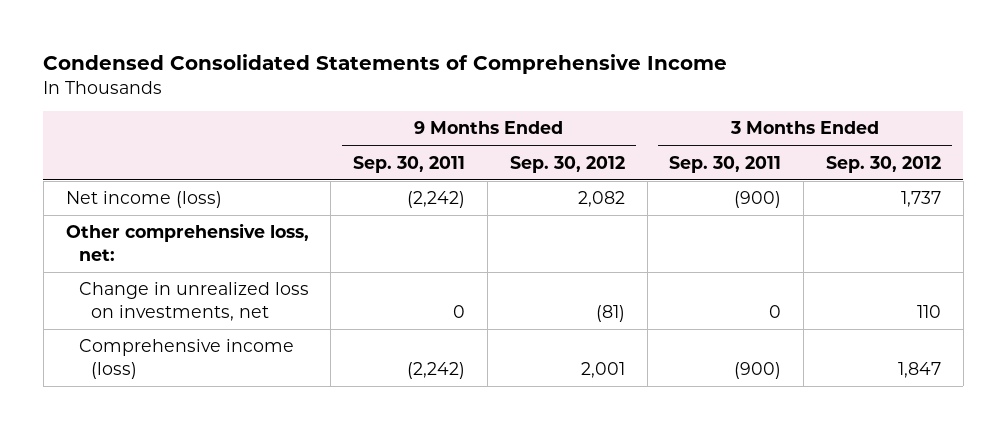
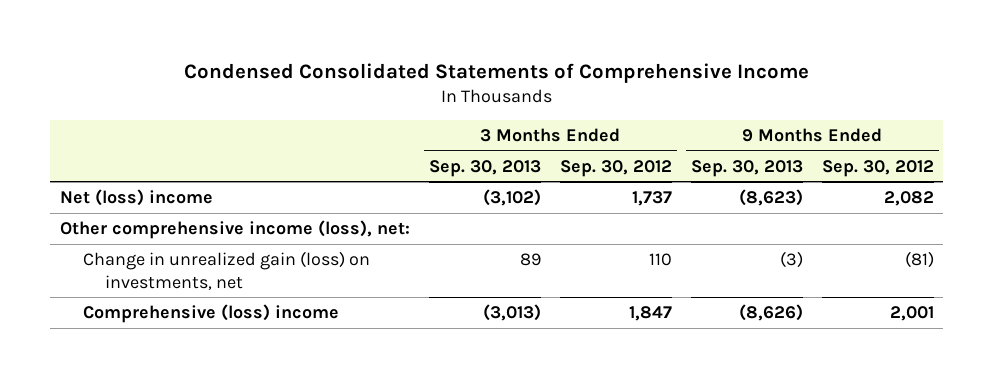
- | 9 Months Ended Sep. 30, 2011 | 9 Months Ended Sep. 30, 2012 | 3 Months Ended Sep. 30, 2011 | 3 Months Ended Sep. 30, 2012
+ | 3 Months Ended Sep. 30, 2013 | 3 Months Ended Sep. 30, 2012 | 9 Months Ended Sep. 30, 2013 | 9 Months Ended Sep. 30, 2012
- Net income (loss) | (2,242) | 2,082 | (900) | 1,737
- Other comprehensive loss, net:
- Change in unrealized loss on investments, net | 0 | (81) | 0 | 110
- Comprehensive income (loss) | (2,242) | 2,001 | (900) | 1,847
+ Net (loss) income | (3,102) | 1,737 | (8,623) | 2,082
+ Other comprehensive income (loss), net:
+ Change in unrealized gain (loss) on investments, net | 89 | 110 | (3) | (81)
+ Comprehensive (loss) income | (3,013) | 1,847 | (8,626) | 2,001

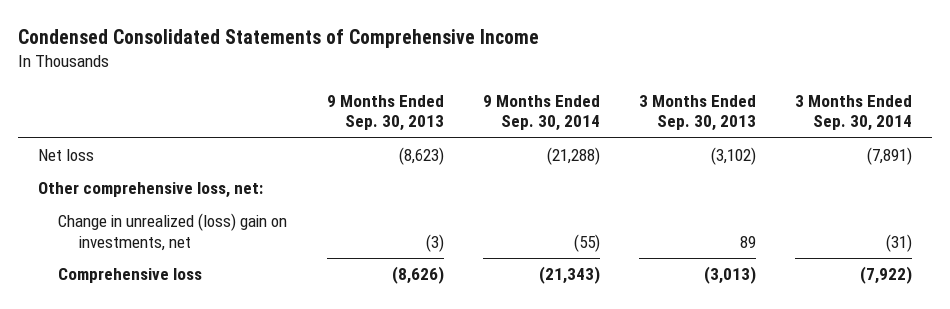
- | 3 Months Ended Sep. 30, 2013 | 3 Months Ended Sep. 30, 2012 | 9 Months Ended Sep. 30, 2013 | 9 Months Ended Sep. 30, 2012
+ | 9 Months Ended Sep. 30, 2013 | 9 Months Ended Sep. 30, 2014 | 3 Months Ended Sep. 30, 2013 | 3 Months Ended Sep. 30, 2014
- Net (loss) income | (3,102) | 1,737 | (8,623) | 2,082
- Other comprehensive income (loss), net:
- Change in unrealized gain (loss) on investments, net | 89 | 110 | (3) | (81)
- Comprehensive (loss) income | (3,013) | 1,847 | (8,626) | 2,001
+ Net loss | (8,623) | (21,288) | (3,102) | (7,891)
+ Other comprehensive loss, net:
+ Change in unrealized (loss) gain on investments, net | (3) | (55) | 89 | (31)
+ Comprehensive loss | (8,626) | (21,343) | (3,013) | (7,922)

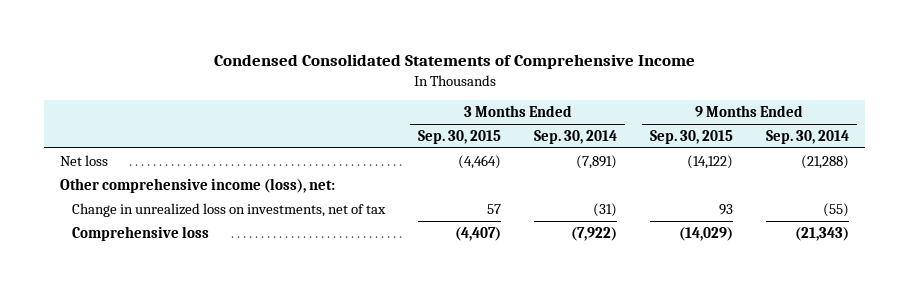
- | 9 Months Ended Sep. 30, 2013 | 9 Months Ended Sep. 30, 2014 | 3 Months Ended Sep. 30, 2013 | 3 Months Ended Sep. 30, 2014
+ | 3 Months Ended Sep. 30, 2015 | 3 Months Ended Sep. 30, 2014 | 9 Months Ended Sep. 30, 2015 | 9 Months Ended Sep. 30, 2014
- Other comprehensive loss, net:
- Change in unrealized (loss) gain on investments, net | (3) | (55) | 89 | (31)
+ Other comprehensive income (loss), net:
+ Change in unrealized loss on investments, net of tax | 57 | (31) | 93 | (55)

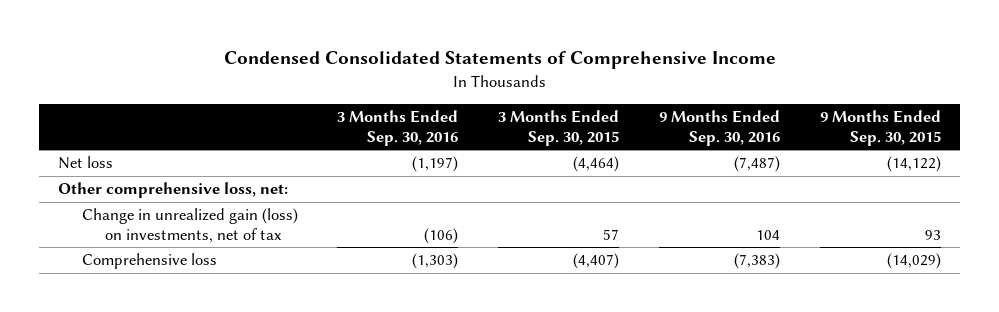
- | 3 Months Ended Sep. 30, 2015 | 3 Months Ended Sep. 30, 2014 | 9 Months Ended Sep. 30, 2015 | 9 Months Ended Sep. 30, 2014
+ | 3 Months Ended Sep. 30, 2016 | 3 Months Ended Sep. 30, 2015 | 9 Months Ended Sep. 30, 2016 | 9 Months Ended Sep. 30, 2015
- Other comprehensive income (loss), net:
- Change in unrealized loss on investments, net of tax | 57 | (31) | 93 | (55)
+ Other comprehensive loss, net:
+ Change in unrealized gain (loss) on investments, net of tax | (106) | 57 | 104 | 93

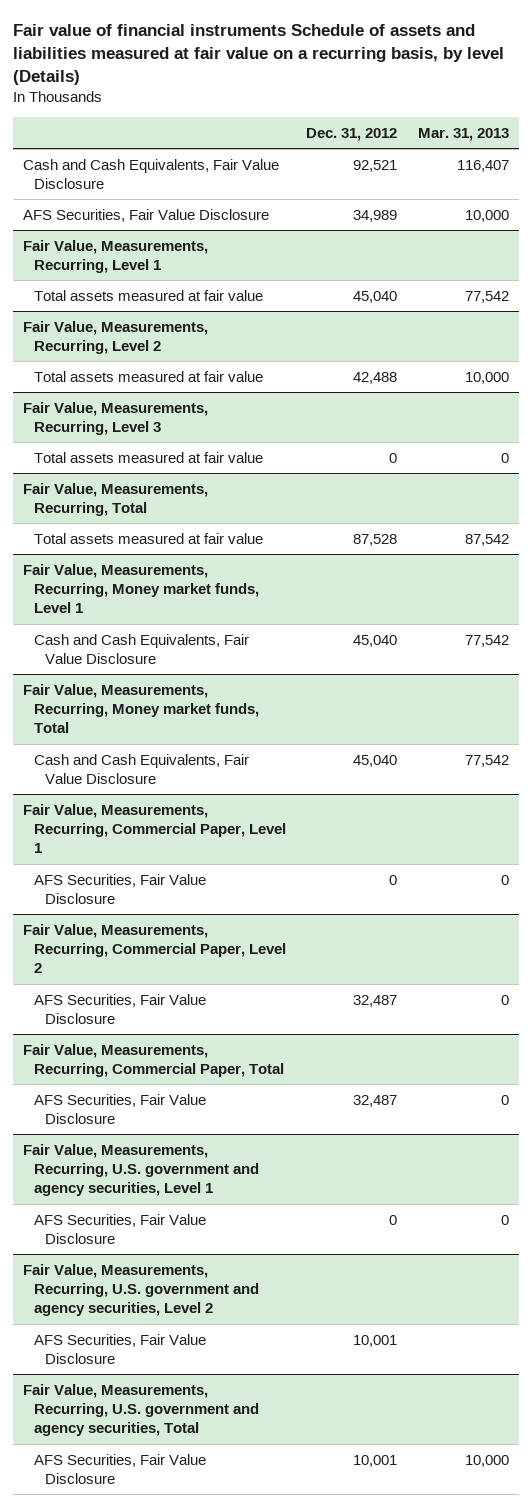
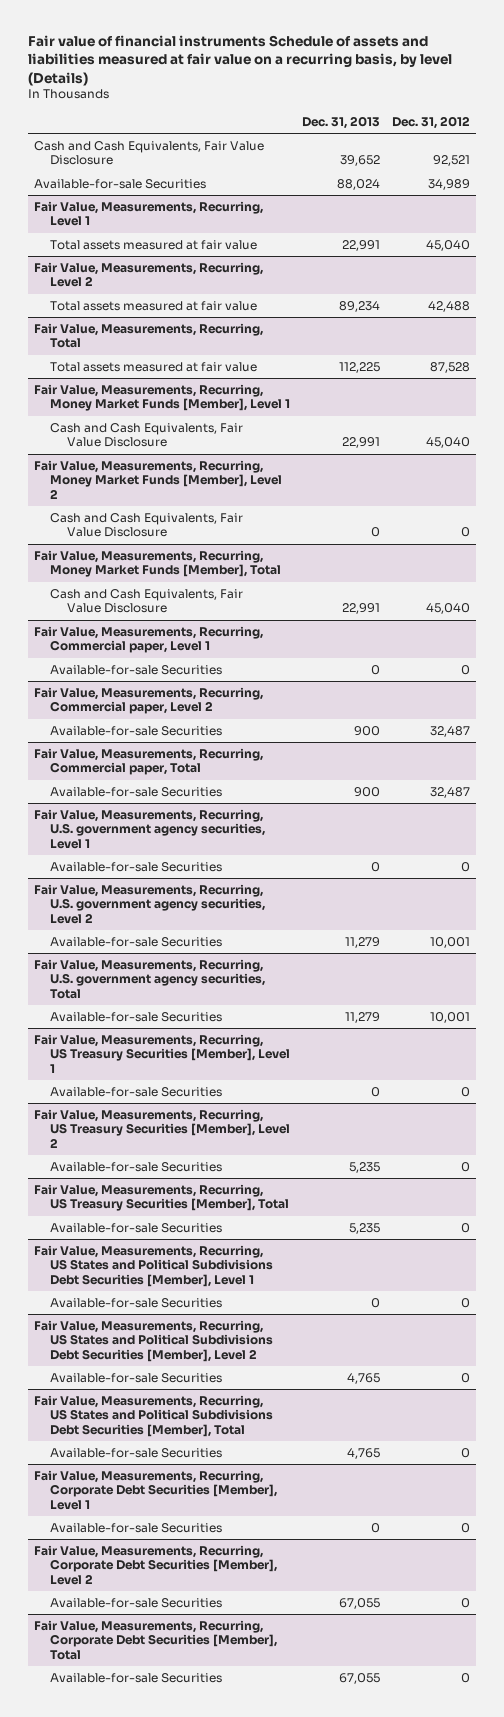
- | Dec. 31, 2012 | Mar. 31, 2013
+ | Dec. 31, 2013 | Dec. 31, 2012
- AFS Securities, Fair Value Disclosure | 34,989 | 10,000
+ Available-for-sale Securities | 88,024 | 34,989
- Fair Value, Measurements, Recurring, Level 3
- Total assets measured at fair value | 0 | 0
- Fair Value, Measurements, Recurring, Money market funds, Level 1
+ Fair Value, Measurements, Recurring, Money Market Funds [Member], Level 1
- Fair Value, Measurements, Recurring, Money market funds, Total
+ Fair Value, Measurements, Recurring, Money Market Funds [Member], Level 2
+ Cash and Cash Equivalents, Fair Value Disclosure | 0 | 0
+ Fair Value, Measurements, Recurring, Money Market Funds [Member], Total
- Fair Value, Measurements, Recurring, Commercial Paper, Level 1
- AFS Securities, Fair Value Disclosure | 0 | 0
- Fair Value, Measurements, Recurring, Commercial Paper, Level 2
- AFS Securities, Fair Value Disclosure | 32,487 | 0
- Fair Value, Measurements, Recurring, Commercial Paper, Total
- AFS Securities, Fair Value Disclosure | 32,487 | 0
- Fair Value, Measurements, Recurring, U.S. government and agency securities, Level 1
- AFS Securities, Fair Value Disclosure | 0 | 0
- Fair Value, Measurements, Recurring, U.S. government and agency securities, Level 2
- AFS Securities, Fair Value Disclosure | 10,001 |
- Fair Value, Measurements, Recurring, U.S. government and agency securities, Total
- AFS Securities, Fair Value Disclosure | 10,001 | 10,000
+ Fair Value, Measurements, Recurring, Commercial paper, Level 1
+ Available-for-sale Securities | 0 | 0
+ Fair Value, Measurements, Recurring, Commercial paper, Level 2
+ Available-for-sale Securities | 900 | 32,487
+ Fair Value, Measurements, Recurring, Commercial paper, Total
+ Available-for-sale Securities | 900 | 32,487
+ Fair Value, Measurements, Recurring, U.S. government agency securities, Level 1
+ Available-for-sale Securities | 0 | 0
+ Fair Value, Measurements, Recurring, U.S. government agency securities, Level 2
+ Available-for-sale Securities | 11,279 | 10,001
+ Fair Value, Measurements, Recurring, U.S. government agency securities, Total
+ Available-for-sale Securities | 11,279 | 10,001
+ Fair Value, Measurements, Recurring, US Treasury Securities [Member], Level 1
+ Available-for-sale Securities | 0 | 0
+ Fair Value, Measurements, Recurring, US Treasury Securities [Member], Level 2
+ Available-for-sale Securities | 5,235 | 0
+ Fair Value, Measurements, Recurring, US Treasury Securities [Member], Total
+ Available-for-sale Securities | 5,235 | 0
+ Fair Value, Measurements, Recurring, US States and Political Subdivisions Debt Securities [Member], Level 1
+ Available-for-sale Securities | 0 | 0
+ Fair Value, Measurements, Recurring, US States and Political Subdivisions Debt Securities [Member], Level 2
+ Available-for-sale Securities | 4,765 | 0
+ Fair Value, Measurements, Recurring, US States and Political Subdivisions Debt Securities [Member], Total
+ Available-for-sale Securities | 4,765 | 0
+ Fair Value, Measurements, Recurring, Corporate Debt Securities [Member], Level 1
+ Available-for-sale Securities | 0 | 0
+ Fair Value, Measurements, Recurring, Corporate Debt Securities [Member], Level 2
+ Available-for-sale Securities | 67,055 | 0
+ Fair Value, Measurements, Recurring, Corporate Debt Securities [Member], Total
+ Available-for-sale Securities | 67,055 | 0

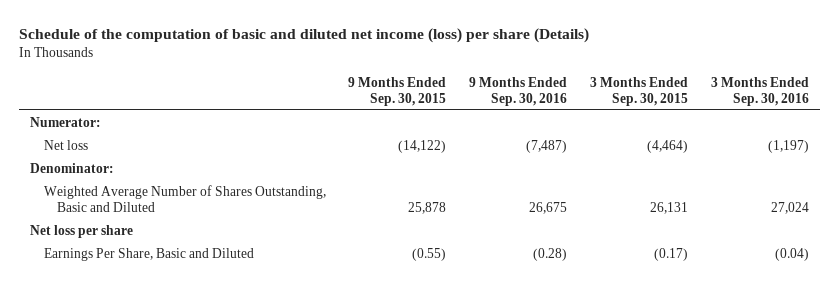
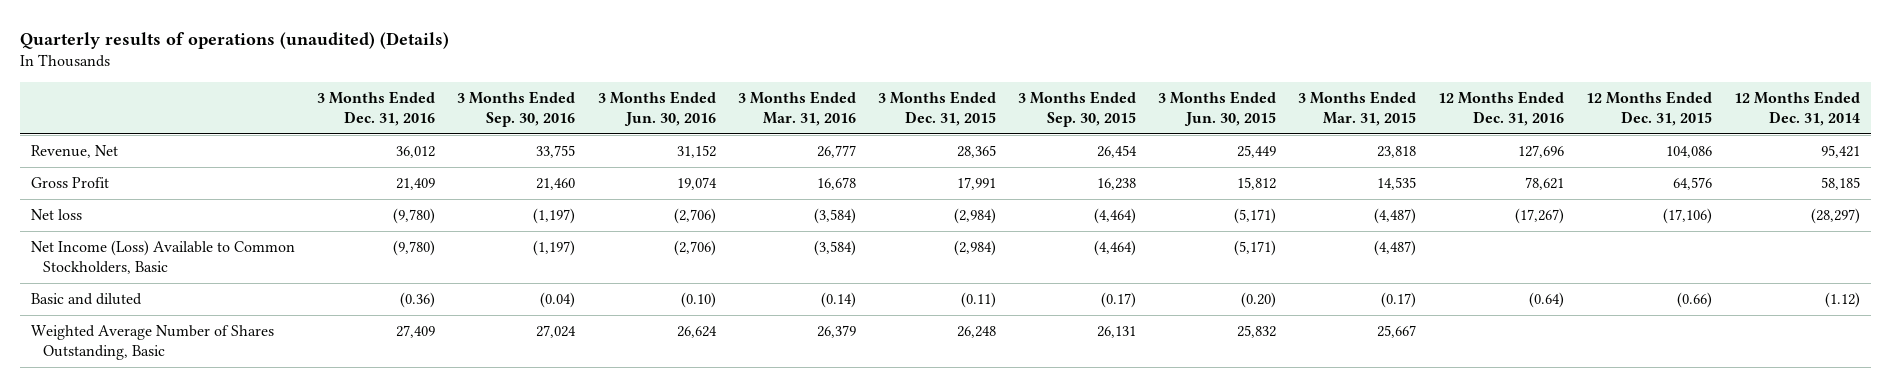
- Schedule of the computation of basic and diluted net income (loss) per share (Details)
+ Quarterly results of operations (unaudited) (Details)
- | 9 Months Ended Sep. 30, 2015 | 9 Months Ended Sep. 30, 2016 | 3 Months Ended Sep. 30, 2015 | 3 Months Ended Sep. 30, 2016
+ | 3 Months Ended Dec. 31, 2016 | 3 Months Ended Sep. 30, 2016 | 3 Months Ended Jun. 30, 2016 | 3 Months Ended Mar. 31, 2016 | 3 Months Ended Dec. 31, 2015 | 3 Months Ended Sep. 30, 2015 | 3 Months Ended Jun. 30, 2015 | 3 Months Ended Mar. 31, 2015 | 12 Months Ended Dec. 31, 2016 | 12 Months Ended Dec. 31, 2015 | 12 Months Ended Dec. 31, 2014
- Numerator:
+ Revenue, Net | 36,012 | 33,755 | 31,152 | 26,777 | 28,365 | 26,454 | 25,449 | 23,818 | 127,696 | 104,086 | 95,421
+ Gross Profit | 21,409 | 21,460 | 19,074 | 16,678 | 17,991 | 16,238 | 15,812 | 14,535 | 78,621 | 64,576 | 58,185
- Denominator:
- Weighted Average Number of Shares Outstanding, Basic and Diluted | 25,878 | 26,675 | 26,131 | 27,024
- Net loss per share
- Earnings Per Share, Basic and Diluted | (0.55) | (0.28) | (0.17) | (0.04)
+ Net Income (Loss) Available to Common Stockholders, Basic | (9,780) | (1,197) | (2,706) | (3,584) | (2,984) | (4,464) | (5,171) | (4,487) | | |
+ Basic and diluted | (0.36) | (0.04) | (0.10) | (0.14) | (0.11) | (0.17) | (0.20) | (0.17) | (0.64) | (0.66) | (1.12)
+ Weighted Average Number of Shares Outstanding, Basic | 27,409 | 27,024 | 26,624 | 26,379 | 26,248 | 26,131 | 25,832 | 25,667 | | |

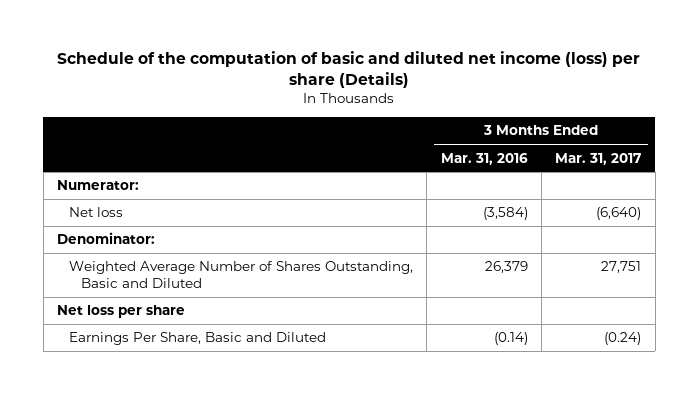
- Quarterly results of operations (unaudited) (Details)
+ Schedule of the computation of basic and diluted net income (loss) per share (Details)
- | 3 Months Ended Dec. 31, 2016 | 3 Months Ended Sep. 30, 2016 | 3 Months Ended Jun. 30, 2016 | 3 Months Ended Mar. 31, 2016 | 3 Months Ended Dec. 31, 2015 | 3 Months Ended Sep. 30, 2015 | 3 Months Ended Jun. 30, 2015 | 3 Months Ended Mar. 31, 2015 | 12 Months Ended Dec. 31, 2016 | 12 Months Ended Dec. 31, 2015 | 12 Months Ended Dec. 31, 2014
+ | 3 Months Ended Mar. 31, 2016 | 3 Months Ended Mar. 31, 2017
- Revenue, Net | 36,012 | 33,755 | 31,152 | 26,777 | 28,365 | 26,454 | 25,449 | 23,818 | 127,696 | 104,086 | 95,421
- Gross Profit | 21,409 | 21,460 | 19,074 | 16,678 | 17,991 | 16,238 | 15,812 | 14,535 | 78,621 | 64,576 | 58,185
+ Numerator:
- Net Income (Loss) Available to Common Stockholders, Basic | (9,780) | (1,197) | (2,706) | (3,584) | (2,984) | (4,464) | (5,171) | (4,487) | | |
- Basic and diluted | (0.36) | (0.04) | (0.10) | (0.14) | (0.11) | (0.17) | (0.20) | (0.17) | (0.64) | (0.66) | (1.12)
- Weighted Average Number of Shares Outstanding, Basic | 27,409 | 27,024 | 26,624 | 26,379 | 26,248 | 26,131 | 25,832 | 25,667 | | |
+ Denominator:
+ Weighted Average Number of Shares Outstanding, Basic and Diluted | 26,379 | 27,751
+ Net loss per share
+ Earnings Per Share, Basic and Diluted | (0.14) | (0.24)

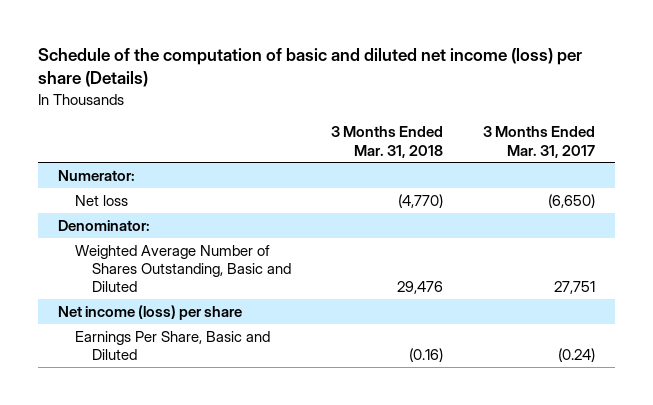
- | 3 Months Ended Mar. 31, 2016 | 3 Months Ended Mar. 31, 2017
+ | 3 Months Ended Mar. 31, 2018 | 3 Months Ended Mar. 31, 2017
- Net loss | (3,584) | (6,640)
+ Net loss | (4,770) | (6,650)
- Net loss per share
+ Net income (loss) per share

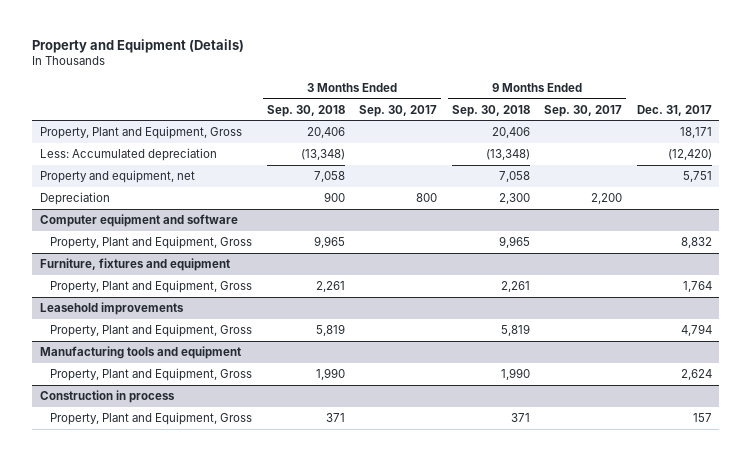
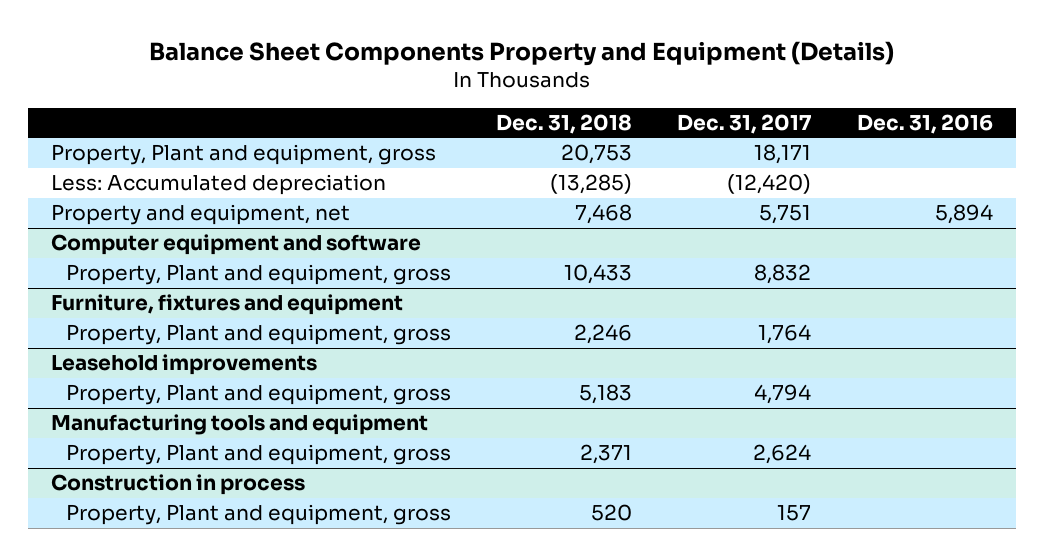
- Property and Equipment (Details)
+ Balance Sheet Components Property and Equipment (Details)
- | 3 Months Ended Sep. 30, 2018 | 3 Months Ended Sep. 30, 2017 | 9 Months Ended Sep. 30, 2018 | 9 Months Ended Sep. 30, 2017 | Dec. 31, 2017
+ | Dec. 31, 2018 | Dec. 31, 2017 | Dec. 31, 2016
- Property, Plant and Equipment, Gross | 20,406 | | 20,406 | | 18,171
+ Property, Plant and equipment, gross | 20,753 | 18,171 |
- Depreciation | 900 | 800 | 2,300 | 2,200 |
@ Computer equipment and software
- Property, Plant and Equipment, Gross | 9,965 | | 9,965 | | 8,832
+ Property, Plant and equipment, gross | 10,433 | 8,832 |
@ Furniture, fixtures and equipment
- Property, Plant and Equipment, Gross | 2,261 | | 2,261 | | 1,764
+ Property, Plant and equipment, gross | 2,246 | 1,764 |
@ Leasehold improvements
- Property, Plant and Equipment, Gross | 5,819 | | 5,819 | | 4,794
+ Property, Plant and equipment, gross | 5,183 | 4,794 |
@ Manufacturing tools and equipment
- Property, Plant and Equipment, Gross | 1,990 | | 1,990 | | 2,624
+ Property, Plant and equipment, gross | 2,371 | 2,624 |
@ Construction in process
- Property, Plant and Equipment, Gross | 371 | | 371 | | 157
+ Property, Plant and equipment, gross | 520 | 157 |

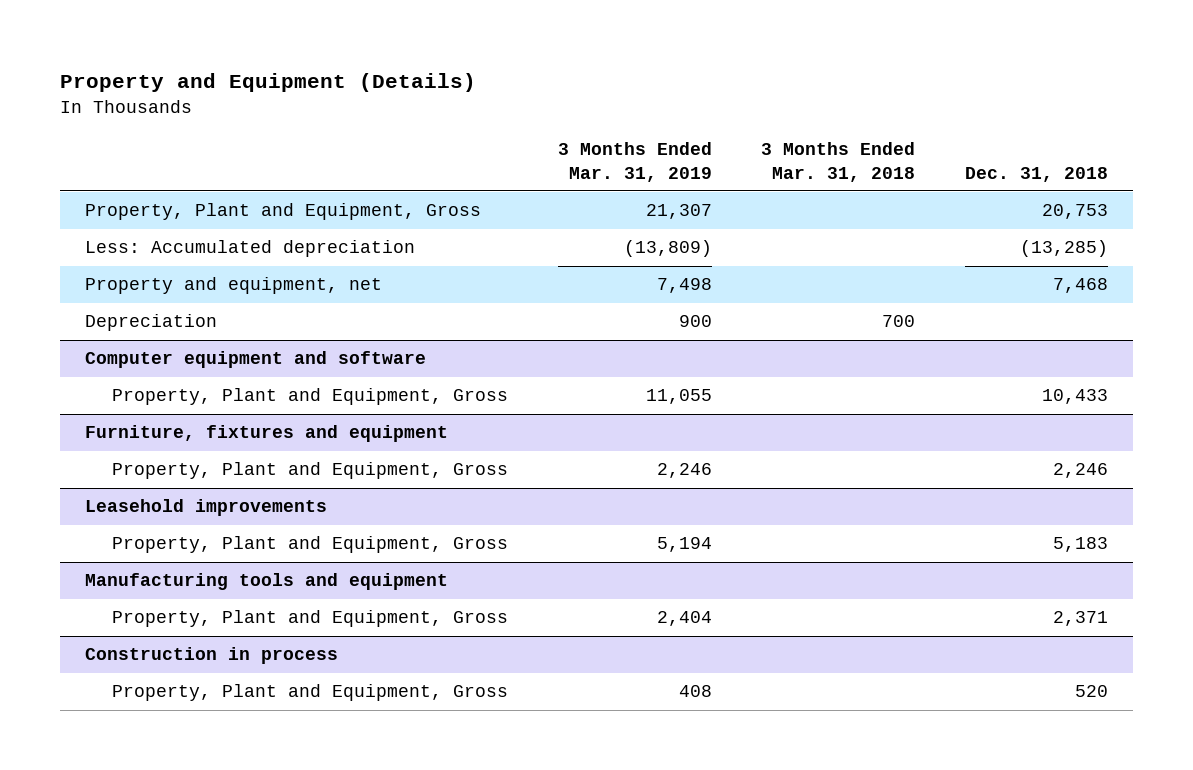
- Balance Sheet Components Property and Equipment (Details)
+ Property and Equipment (Details)
- | Dec. 31, 2018 | Dec. 31, 2017 | Dec. 31, 2016
+ | 3 Months Ended Mar. 31, 2019 | 3 Months Ended Mar. 31, 2018 | Dec. 31, 2018
- Property, Plant and equipment, gross | 20,753 | 18,171 |
+ Property, Plant and Equipment, Gross | 21,307 | | 20,753
+ Depreciation | 900 | 700 |
@ Computer equipment and software
- Property, Plant and equipment, gross | 10,433 | 8,832 |
+ Property, Plant and Equipment, Gross | 11,055 | | 10,433
@ Furniture, fixtures and equipment
- Property, Plant and equipment, gross | 2,246 | 1,764 |
+ Property, Plant and Equipment, Gross | 2,246 | | 2,246
@ Leasehold improvements
- Property, Plant and equipment, gross | 5,183 | 4,794 |
+ Property, Plant and Equipment, Gross | 5,194 | | 5,183
@ Manufacturing tools and equipment
- Property, Plant and equipment, gross | 2,371 | 2,624 |
+ Property, Plant and Equipment, Gross | 2,404 | | 2,371
@ Construction in process
- Property, Plant and equipment, gross | 520 | 157 |
+ Property, Plant and Equipment, Gross | 408 | | 520

